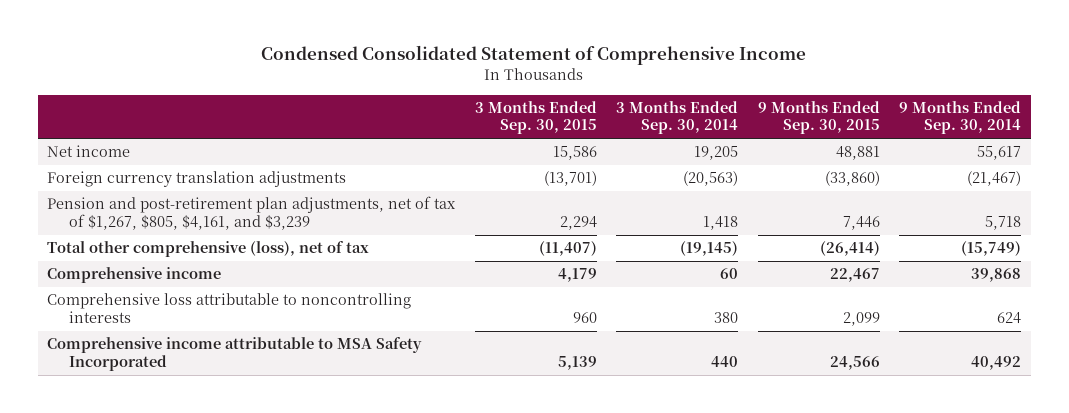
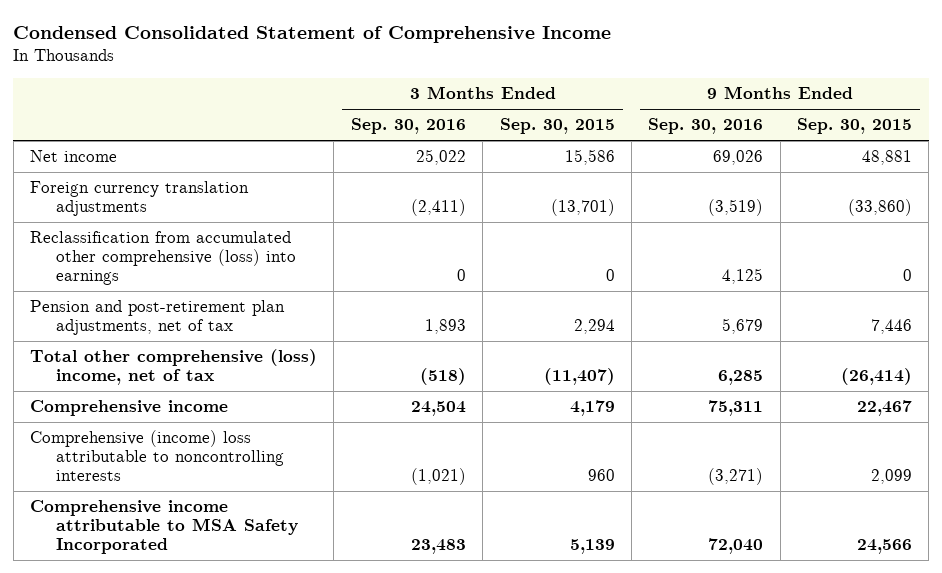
- | 3 Months Ended Sep. 30, 2015 | 3 Months Ended Sep. 30, 2014 | 9 Months Ended Sep. 30, 2015 | 9 Months Ended Sep. 30, 2014
+ | 3 Months Ended Sep. 30, 2016 | 3 Months Ended Sep. 30, 2015 | 9 Months Ended Sep. 30, 2016 | 9 Months Ended Sep. 30, 2015
- Pension and post-retirement plan adjustments, net of tax of $1,267, $805, $4,161, and $3,239 | 2,294 | 1,418 | 7,446 | 5,718
- Total other comprehensive (loss), net of tax | (11,407) | (19,145) | (26,414) | (15,749)
+ Reclassification from accumulated other comprehensive (loss) into earnings | 0 | 0 | 4,125 | 0
+ Pension and post-retirement plan adjustments, net of tax | 1,893 | 2,294 | 5,679 | 7,446
+ Total other comprehensive (loss) income, net of tax | (518) | (11,407) | 6,285 | (26,414)
- Comprehensive loss attributable to noncontrolling interests | 960 | 380 | 2,099 | 624
+ Comprehensive (income) loss attributable to noncontrolling interests | (1,021) | 960 | (3,271) | 2,099

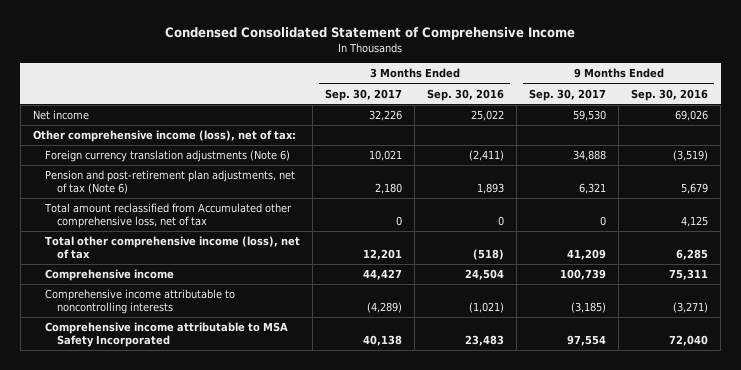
- | 3 Months Ended Sep. 30, 2016 | 3 Months Ended Sep. 30, 2015 | 9 Months Ended Sep. 30, 2016 | 9 Months Ended Sep. 30, 2015
+ | 3 Months Ended Sep. 30, 2017 | 3 Months Ended Sep. 30, 2016 | 9 Months Ended Sep. 30, 2017 | 9 Months Ended Sep. 30, 2016
- Foreign currency translation adjustments | (2,411) | (13,701) | (3,519) | (33,860)
- Reclassification from accumulated other comprehensive (loss) into earnings | 0 | 0 | 4,125 | 0
- Pension and post-retirement plan adjustments, net of tax | 1,893 | 2,294 | 5,679 | 7,446
- Total other comprehensive (loss) income, net of tax | (518) | (11,407) | 6,285 | (26,414)
+ Other comprehensive income (loss), net of tax:
+ Foreign currency translation adjustments (Note 6) | 10,021 | (2,411) | 34,888 | (3,519)
+ Pension and post-retirement plan adjustments, net of tax (Note 6) | 2,180 | 1,893 | 6,321 | 5,679
+ Total amount reclassified from Accumulated other comprehensive loss, net of tax | 0 | 0 | 0 | 4,125
+ Total other comprehensive income (loss), net of tax | 12,201 | (518) | 41,209 | 6,285
- Comprehensive (income) loss attributable to noncontrolling interests | (1,021) | 960 | (3,271) | 2,099
+ Comprehensive income attributable to noncontrolling interests | (4,289) | (1,021) | (3,185) | (3,271)

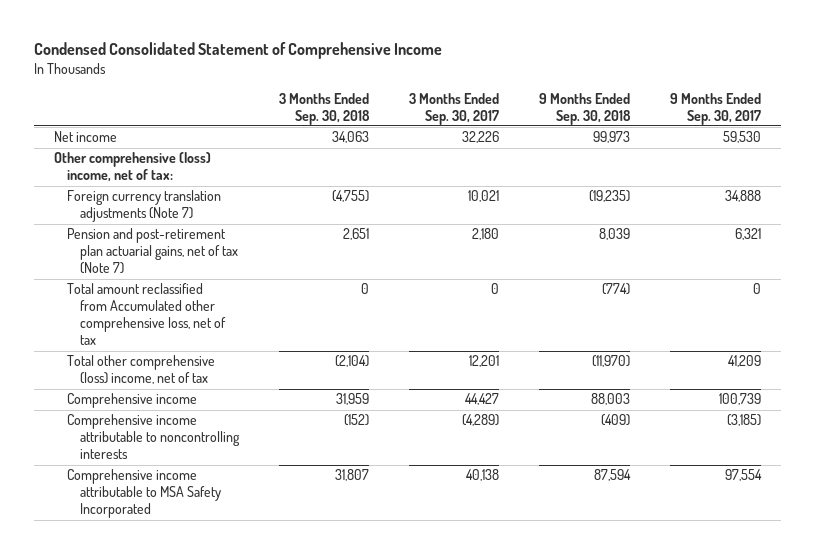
- | 3 Months Ended Sep. 30, 2017 | 3 Months Ended Sep. 30, 2016 | 9 Months Ended Sep. 30, 2017 | 9 Months Ended Sep. 30, 2016
+ | 3 Months Ended Sep. 30, 2018 | 3 Months Ended Sep. 30, 2017 | 9 Months Ended Sep. 30, 2018 | 9 Months Ended Sep. 30, 2017
- Other comprehensive income (loss), net of tax:
- Foreign currency translation adjustments (Note 6) | 10,021 | (2,411) | 34,888 | (3,519)
- Pension and post-retirement plan adjustments, net of tax (Note 6) | 2,180 | 1,893 | 6,321 | 5,679
+ Other comprehensive (loss) income, net of tax:
+ Foreign currency translation adjustments (Note 7) | (4,755) | 10,021 | (19,235) | 34,888
+ Pension and post-retirement plan actuarial gains, net of tax (Note 7) | 2,651 | 2,180 | 8,039 | 6,321
- Total other comprehensive income (loss), net of tax | 12,201 | (518) | 41,209 | 6,285
+ Total other comprehensive (loss) income, net of tax | (2,104) | 12,201 | (11,970) | 41,209

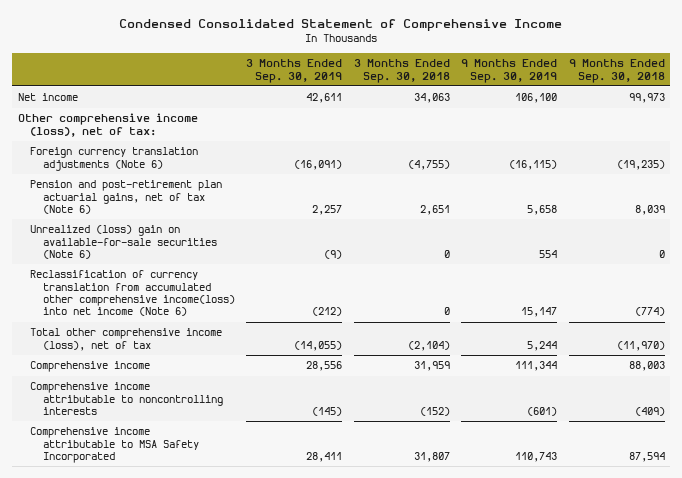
- | 3 Months Ended Sep. 30, 2018 | 3 Months Ended Sep. 30, 2017 | 9 Months Ended Sep. 30, 2018 | 9 Months Ended Sep. 30, 2017
+ | 3 Months Ended Sep. 30, 2019 | 3 Months Ended Sep. 30, 2018 | 9 Months Ended Sep. 30, 2019 | 9 Months Ended Sep. 30, 2018
- Other comprehensive (loss) income, net of tax:
- Foreign currency translation adjustments (Note 7) | (4,755) | 10,021 | (19,235) | 34,888
- Pension and post-retirement plan actuarial gains, net of tax (Note 7) | 2,651 | 2,180 | 8,039 | 6,321
- Total amount reclassified from Accumulated other comprehensive loss, net of tax | 0 | 0 | (774) | 0
- Total other comprehensive (loss) income, net of tax | (2,104) | 12,201 | (11,970) | 41,209
+ Other comprehensive income (loss), net of tax:
+ Foreign currency translation adjustments (Note 6) | (16,091) | (4,755) | (16,115) | (19,235)
+ Pension and post-retirement plan actuarial gains, net of tax (Note 6) | 2,257 | 2,651 | 5,658 | 8,039
+ Unrealized (loss) gain on available-for-sale securities (Note 6) | (9) | 0 | 554 | 0
+ Reclassification of currency translation from accumulated other comprehensive income(loss) into net income (Note 6) | (212) | 0 | 15,147 | (774)
+ Total other comprehensive income (loss), net of tax | (14,055) | (2,104) | 5,244 | (11,970)

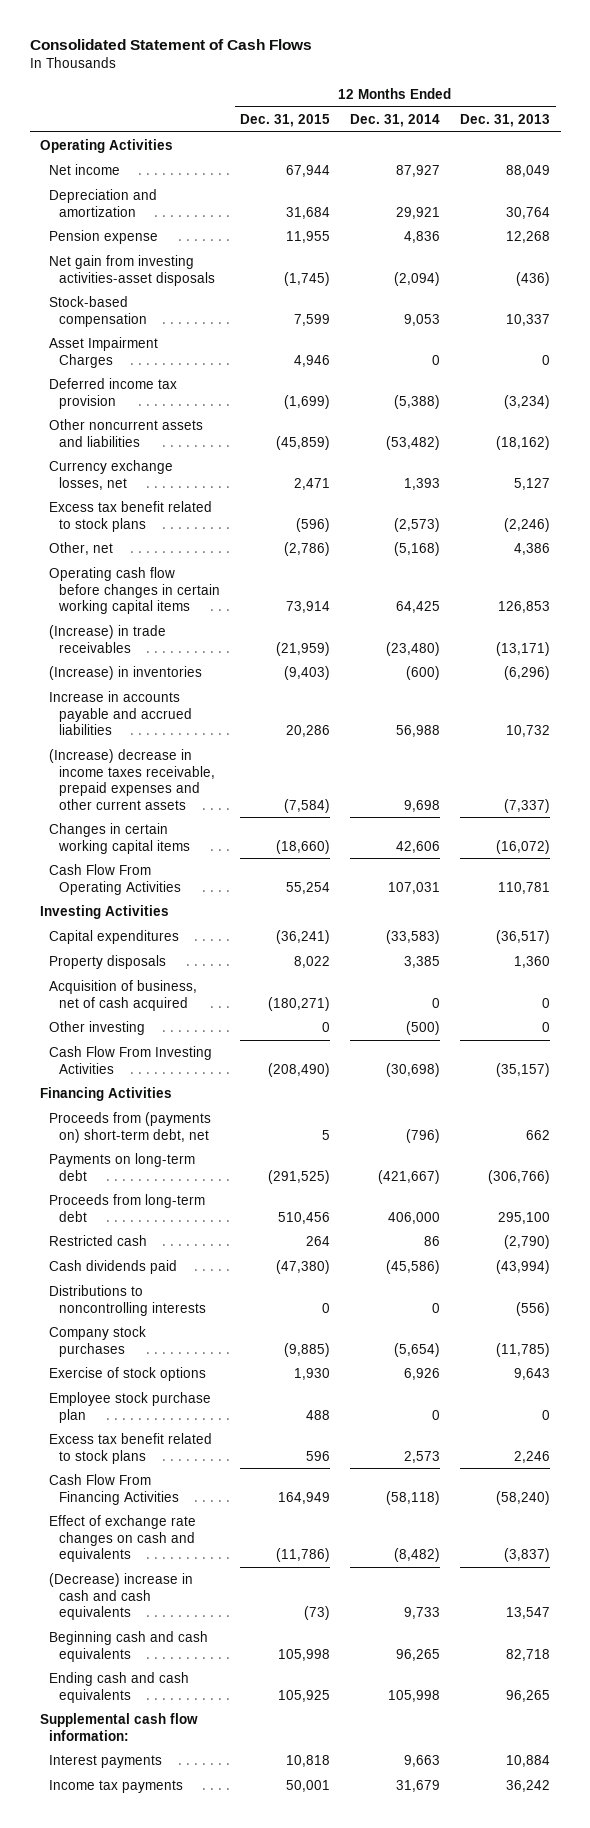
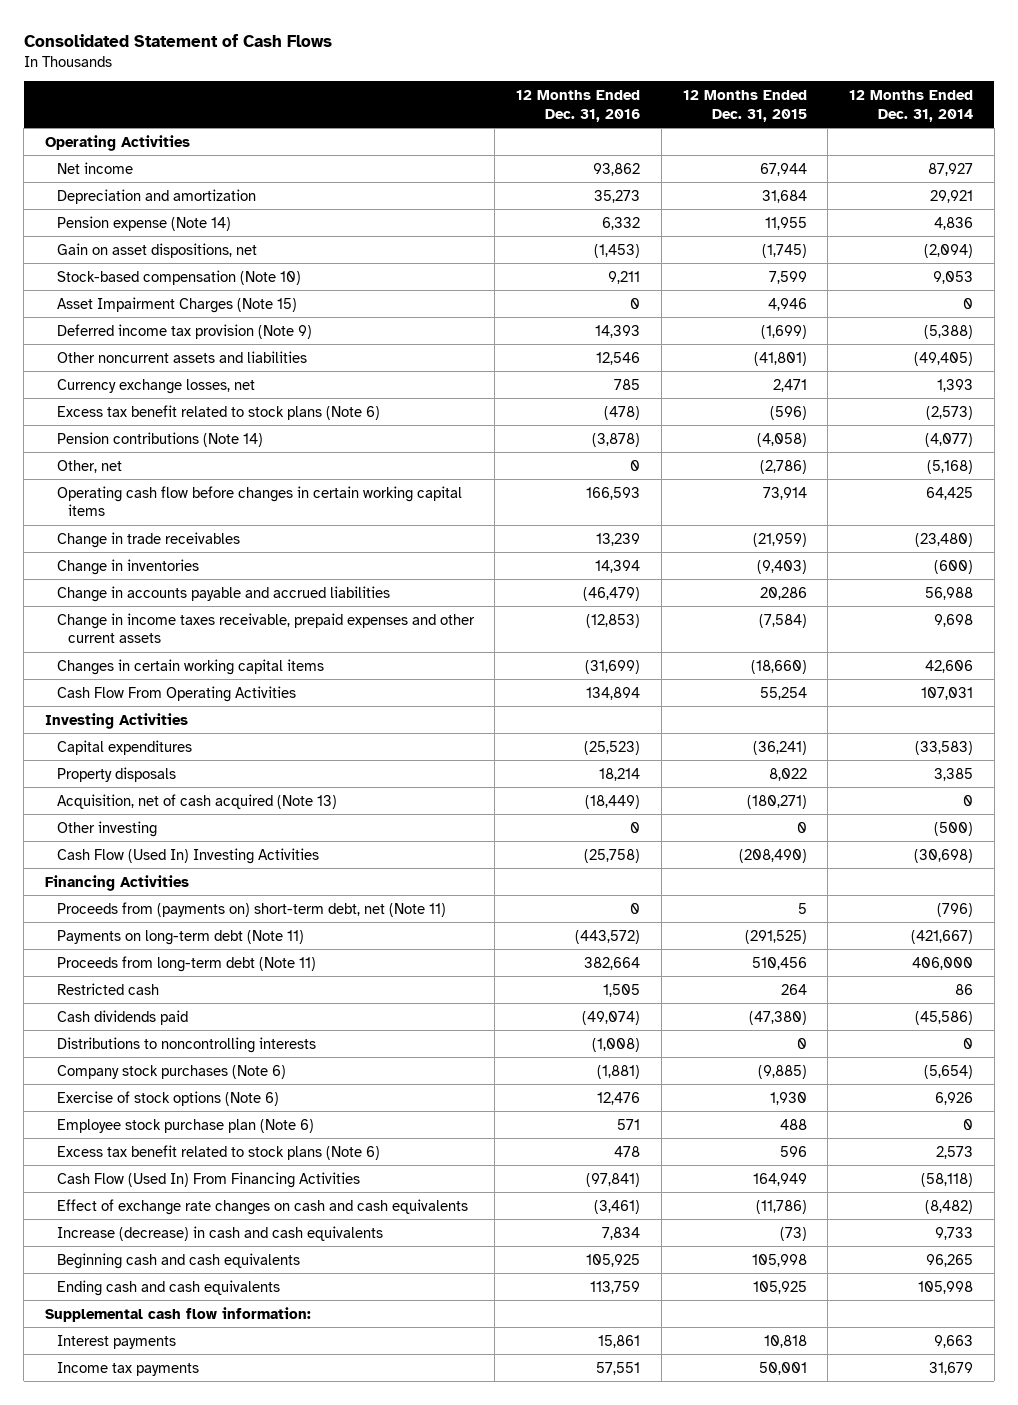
- | 12 Months Ended Dec. 31, 2015 | 12 Months Ended Dec. 31, 2014 | 12 Months Ended Dec. 31, 2013
+ | 12 Months Ended Dec. 31, 2016 | 12 Months Ended Dec. 31, 2015 | 12 Months Ended Dec. 31, 2014
- Pension expense | 11,955 | 4,836 | 12,268
- Net gain from investing activities-asset disposals | (1,745) | (2,094) | (436)
- Stock-based compensation | 7,599 | 9,053 | 10,337
- Asset Impairment Charges | 4,946 | 0 | 0
- Deferred income tax provision | (1,699) | (5,388) | (3,234)
- Other noncurrent assets and liabilities | (45,859) | (53,482) | (18,162)
+ Pension expense (Note 14) | 6,332 | 11,955 | 4,836
+ Gain on asset dispositions, net | (1,453) | (1,745) | (2,094)
+ Stock-based compensation (Note 10) | 9,211 | 7,599 | 9,053
+ Asset Impairment Charges (Note 15) | 0 | 4,946 | 0
+ Deferred income tax provision (Note 9) | 14,393 | (1,699) | (5,388)
+ Other noncurrent assets and liabilities | 12,546 | (41,801) | (49,405)
- Excess tax benefit related to stock plans | (596) | (2,573) | (2,246)
+ Excess tax benefit related to stock plans (Note 6) | (478) | (596) | (2,573)
+ Pension contributions (Note 14) | (3,878) | (4,058) | (4,077)
- (Increase) in trade receivables | (21,959) | (23,480) | (13,171)
- (Increase) in inventories | (9,403) | (600) | (6,296)
- Increase in accounts payable and accrued liabilities | 20,286 | 56,988 | 10,732
- (Increase) decrease in income taxes receivable, prepaid expenses and other current assets | (7,584) | 9,698 | (7,337)
+ Change in trade receivables | 13,239 | (21,959) | (23,480)
+ Change in inventories | 14,394 | (9,403) | (600)
+ Change in accounts payable and accrued liabilities | (46,479) | 20,286 | 56,988
+ Change in income taxes receivable, prepaid expenses and other current assets | (12,853) | (7,584) | 9,698
- Acquisition of business, net of cash acquired | (180,271) | 0 | 0
+ Acquisition, net of cash acquired (Note 13) | (18,449) | (180,271) | 0
- Cash Flow From Investing Activities | (208,490) | (30,698) | (35,157)
+ Cash Flow (Used In) Investing Activities | (25,758) | (208,490) | (30,698)
- Proceeds from (payments on) short-term debt, net | 5 | (796) | 662
- Payments on long-term debt | (291,525) | (421,667) | (306,766)
- Proceeds from long-term debt | 510,456 | 406,000 | 295,100
+ Proceeds from (payments on) short-term debt, net (Note 11) | 0 | 5 | (796)
+ Payments on long-term debt (Note 11) | (443,572) | (291,525) | (421,667)
+ Proceeds from long-term debt (Note 11) | 382,664 | 510,456 | 406,000
- Company stock purchases | (9,885) | (5,654) | (11,785)
- Exercise of stock options | 1,930 | 6,926 | 9,643
- Employee stock purchase plan | 488 | 0 | 0
- Excess tax benefit related to stock plans | 596 | 2,573 | 2,246
- Cash Flow From Financing Activities | 164,949 | (58,118) | (58,240)
- Effect of exchange rate changes on cash and equivalents | (11,786) | (8,482) | (3,837)
- (Decrease) increase in cash and cash equivalents | (73) | 9,733 | 13,547
+ Company stock purchases (Note 6) | (1,881) | (9,885) | (5,654)
+ Exercise of stock options (Note 6) | 12,476 | 1,930 | 6,926
+ Employee stock purchase plan (Note 6) | 571 | 488 | 0
+ Excess tax benefit related to stock plans (Note 6) | 478 | 596 | 2,573
+ Cash Flow (Used In) From Financing Activities | (97,841) | 164,949 | (58,118)
+ Effect of exchange rate changes on cash and cash equivalents | (3,461) | (11,786) | (8,482)
+ Increase (decrease) in cash and cash equivalents | 7,834 | (73) | 9,733

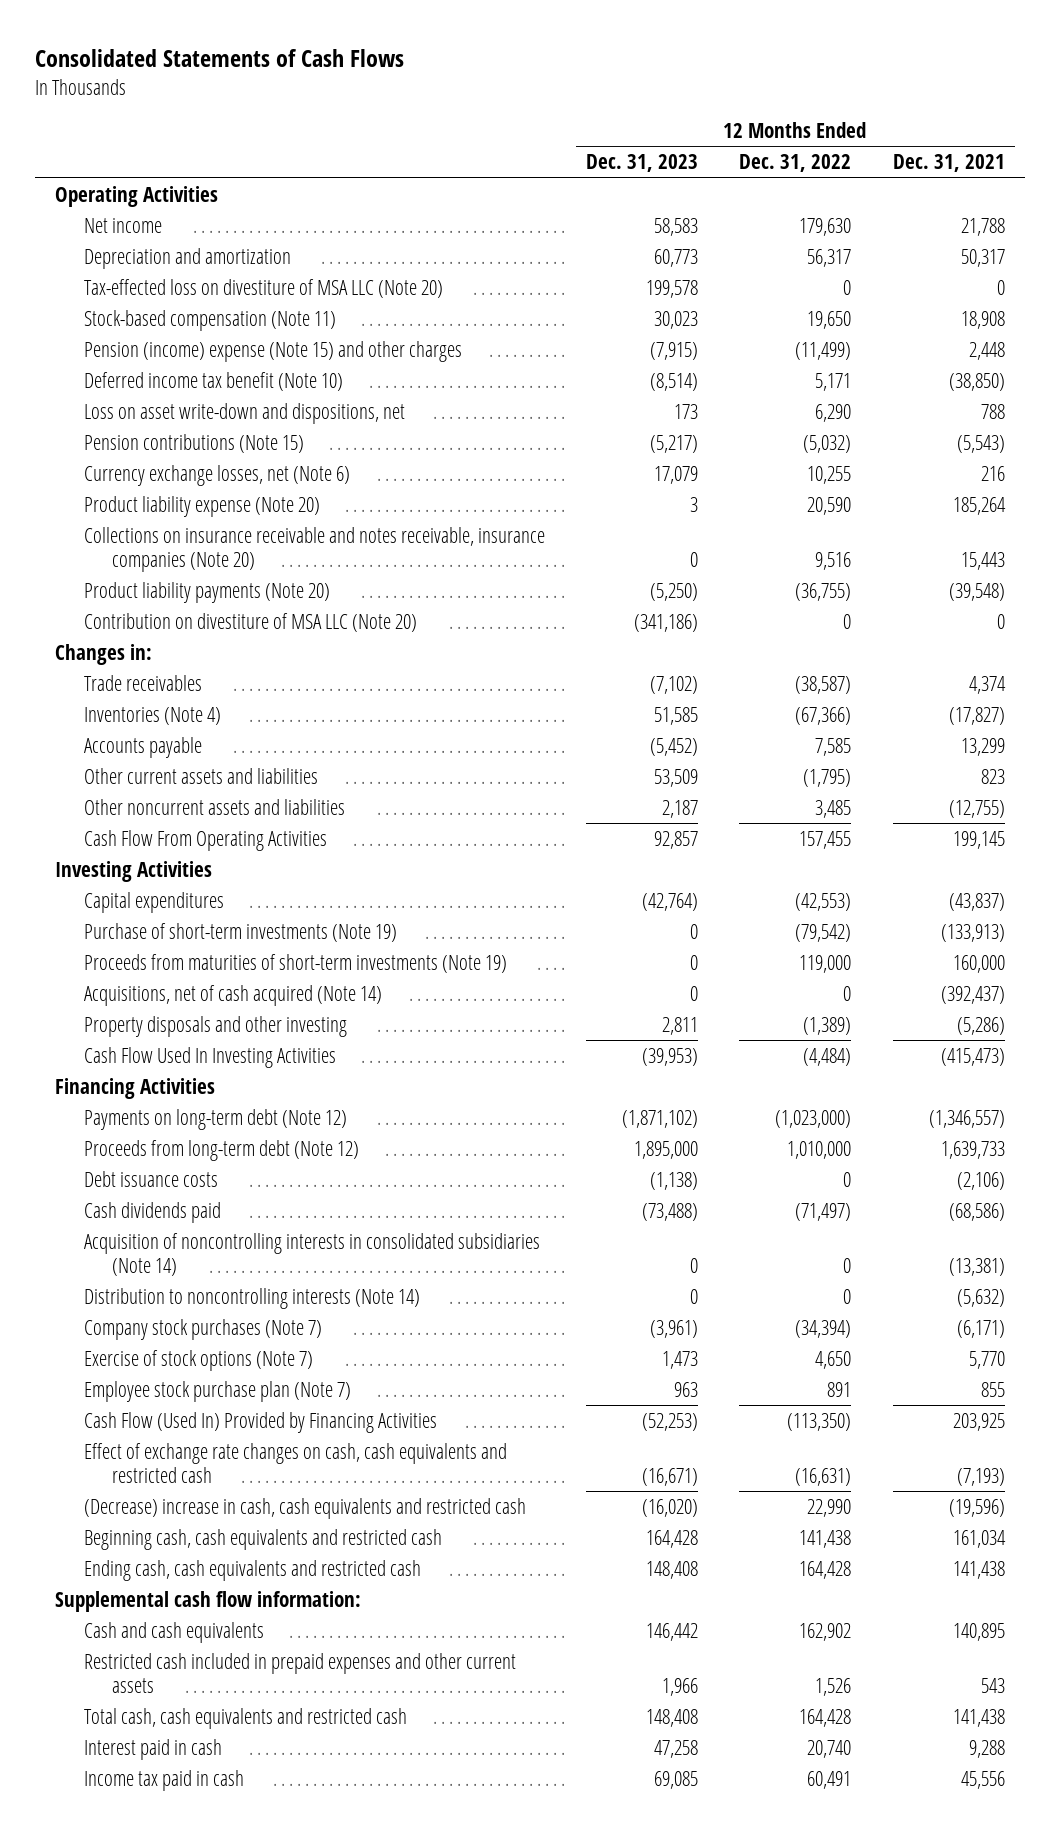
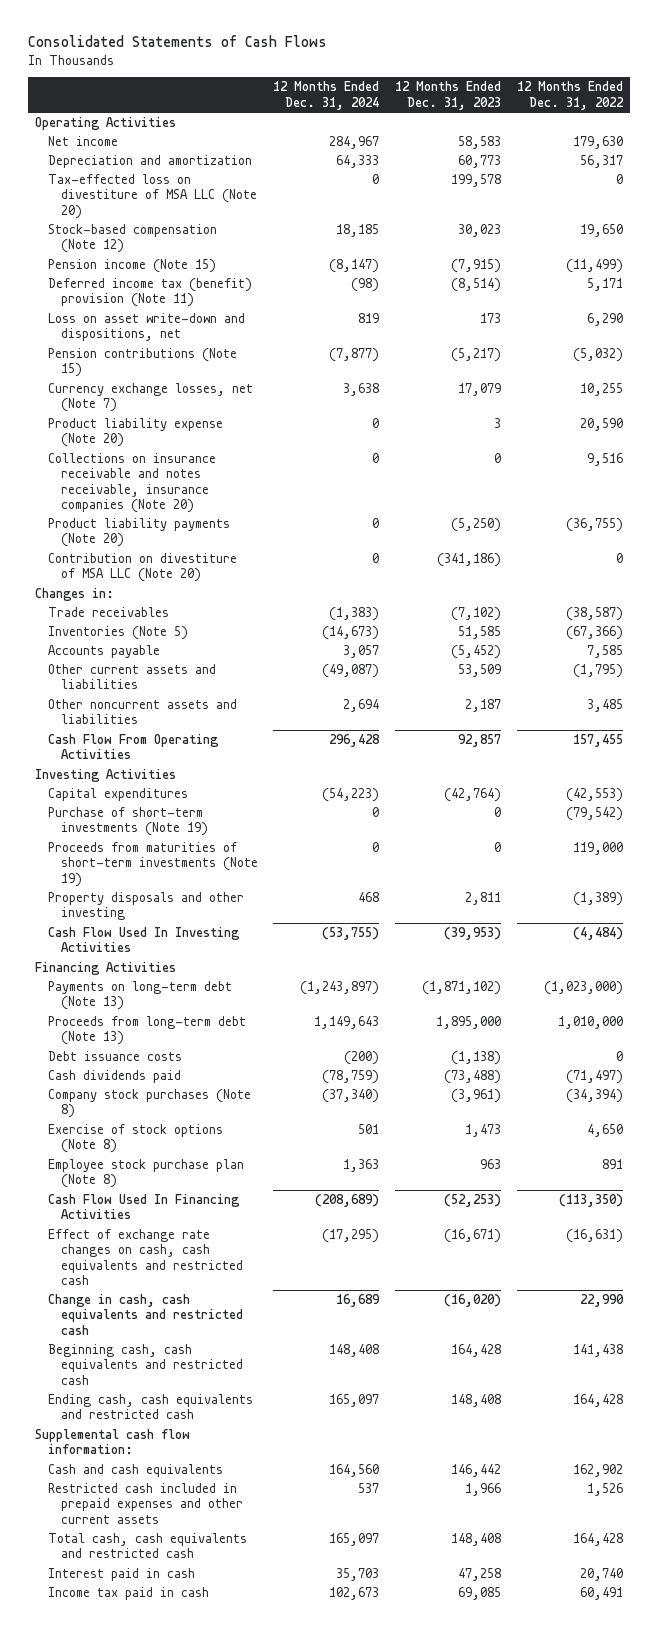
- | 12 Months Ended Dec. 31, 2023 | 12 Months Ended Dec. 31, 2022 | 12 Months Ended Dec. 31, 2021
+ | 12 Months Ended Dec. 31, 2024 | 12 Months Ended Dec. 31, 2023 | 12 Months Ended Dec. 31, 2022
- Stock-based compensation (Note 11) | 30,023 | 19,650 | 18,908
- Pension (income) expense (Note 15) and other charges | (7,915) | (11,499) | 2,448
- Deferred income tax benefit (Note 10) | (8,514) | 5,171 | (38,850)
+ Stock-based compensation (Note 12) | 18,185 | 30,023 | 19,650
+ Pension income (Note 15) | (8,147) | (7,915) | (11,499)
+ Deferred income tax (benefit) provision (Note 11) | (98) | (8,514) | 5,171
- Currency exchange losses, net (Note 6) | 17,079 | 10,255 | 216
+ Currency exchange losses, net (Note 7) | 3,638 | 17,079 | 10,255
- Inventories (Note 4) | 51,585 | (67,366) | (17,827)
+ Inventories (Note 5) | (14,673) | 51,585 | (67,366)
- Acquisitions, net of cash acquired (Note 14) | 0 | 0 | (392,437)
- Payments on long-term debt (Note 12) | (1,871,102) | (1,023,000) | (1,346,557)
- Proceeds from long-term debt (Note 12) | 1,895,000 | 1,010,000 | 1,639,733
+ Payments on long-term debt (Note 13) | (1,243,897) | (1,871,102) | (1,023,000)
+ Proceeds from long-term debt (Note 13) | 1,149,643 | 1,895,000 | 1,010,000
- Acquisition of noncontrolling interests in consolidated subsidiaries (Note 14) | 0 | 0 | (13,381)
- Distribution to noncontrolling interests (Note 14) | 0 | 0 | (5,632)
- Company stock purchases (Note 7) | (3,961) | (34,394) | (6,171)
- Exercise of stock options (Note 7) | 1,473 | 4,650 | 5,770
- Employee stock purchase plan (Note 7) | 963 | 891 | 855
- Cash Flow (Used In) Provided by Financing Activities | (52,253) | (113,350) | 203,925
+ Company stock purchases (Note 8) | (37,340) | (3,961) | (34,394)
+ Exercise of stock options (Note 8) | 501 | 1,473 | 4,650
+ Employee stock purchase plan (Note 8) | 1,363 | 963 | 891
+ Cash Flow Used In Financing Activities | (208,689) | (52,253) | (113,350)
- (Decrease) increase in cash, cash equivalents and restricted cash | (16,020) | 22,990 | (19,596)
+ Change in cash, cash equivalents and restricted cash | 16,689 | (16,020) | 22,990

